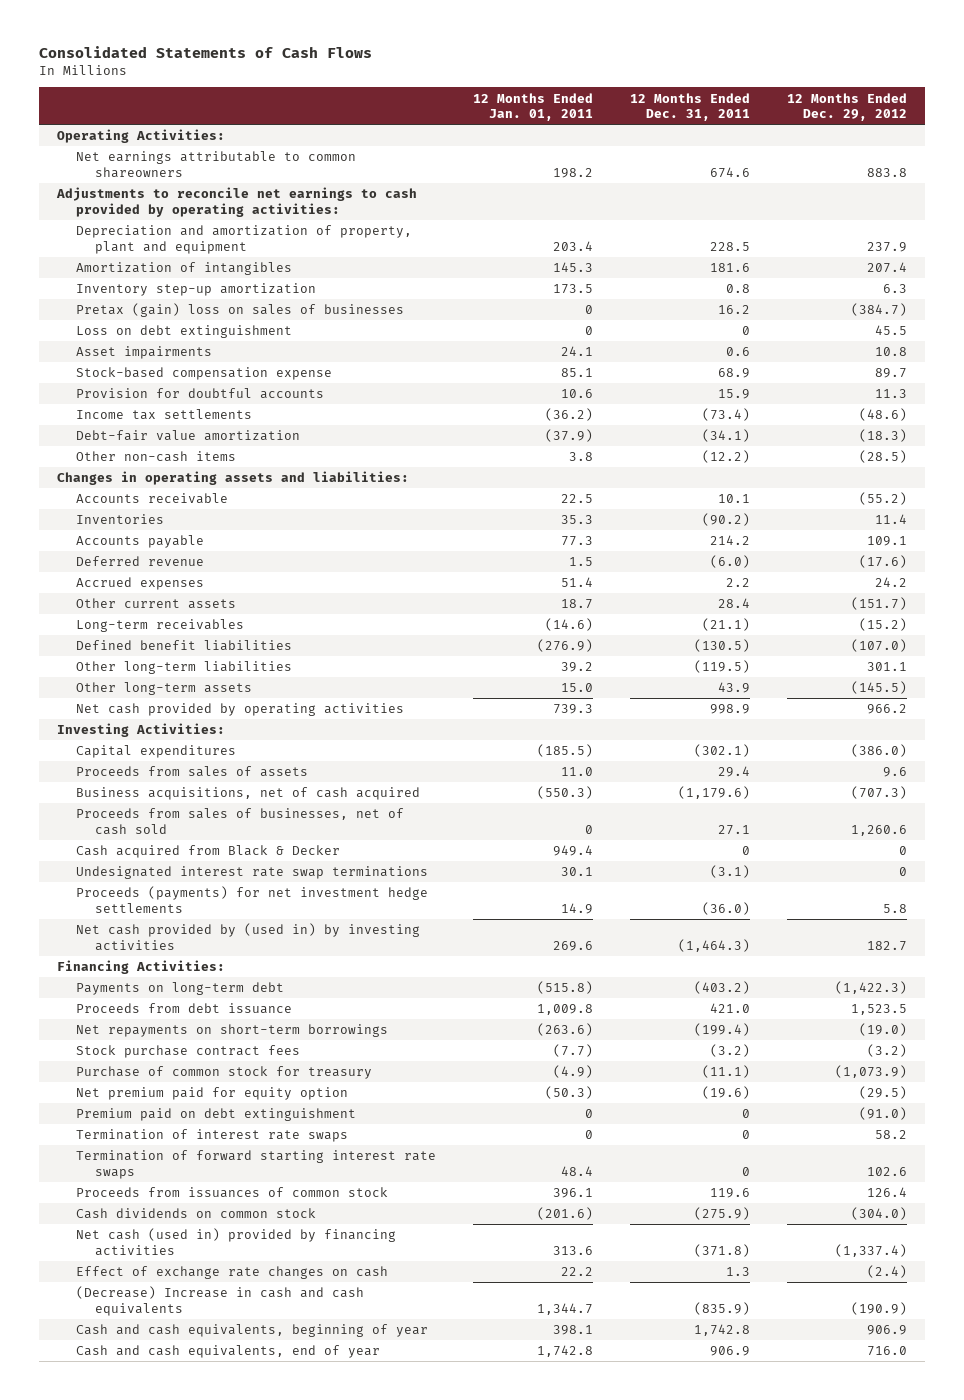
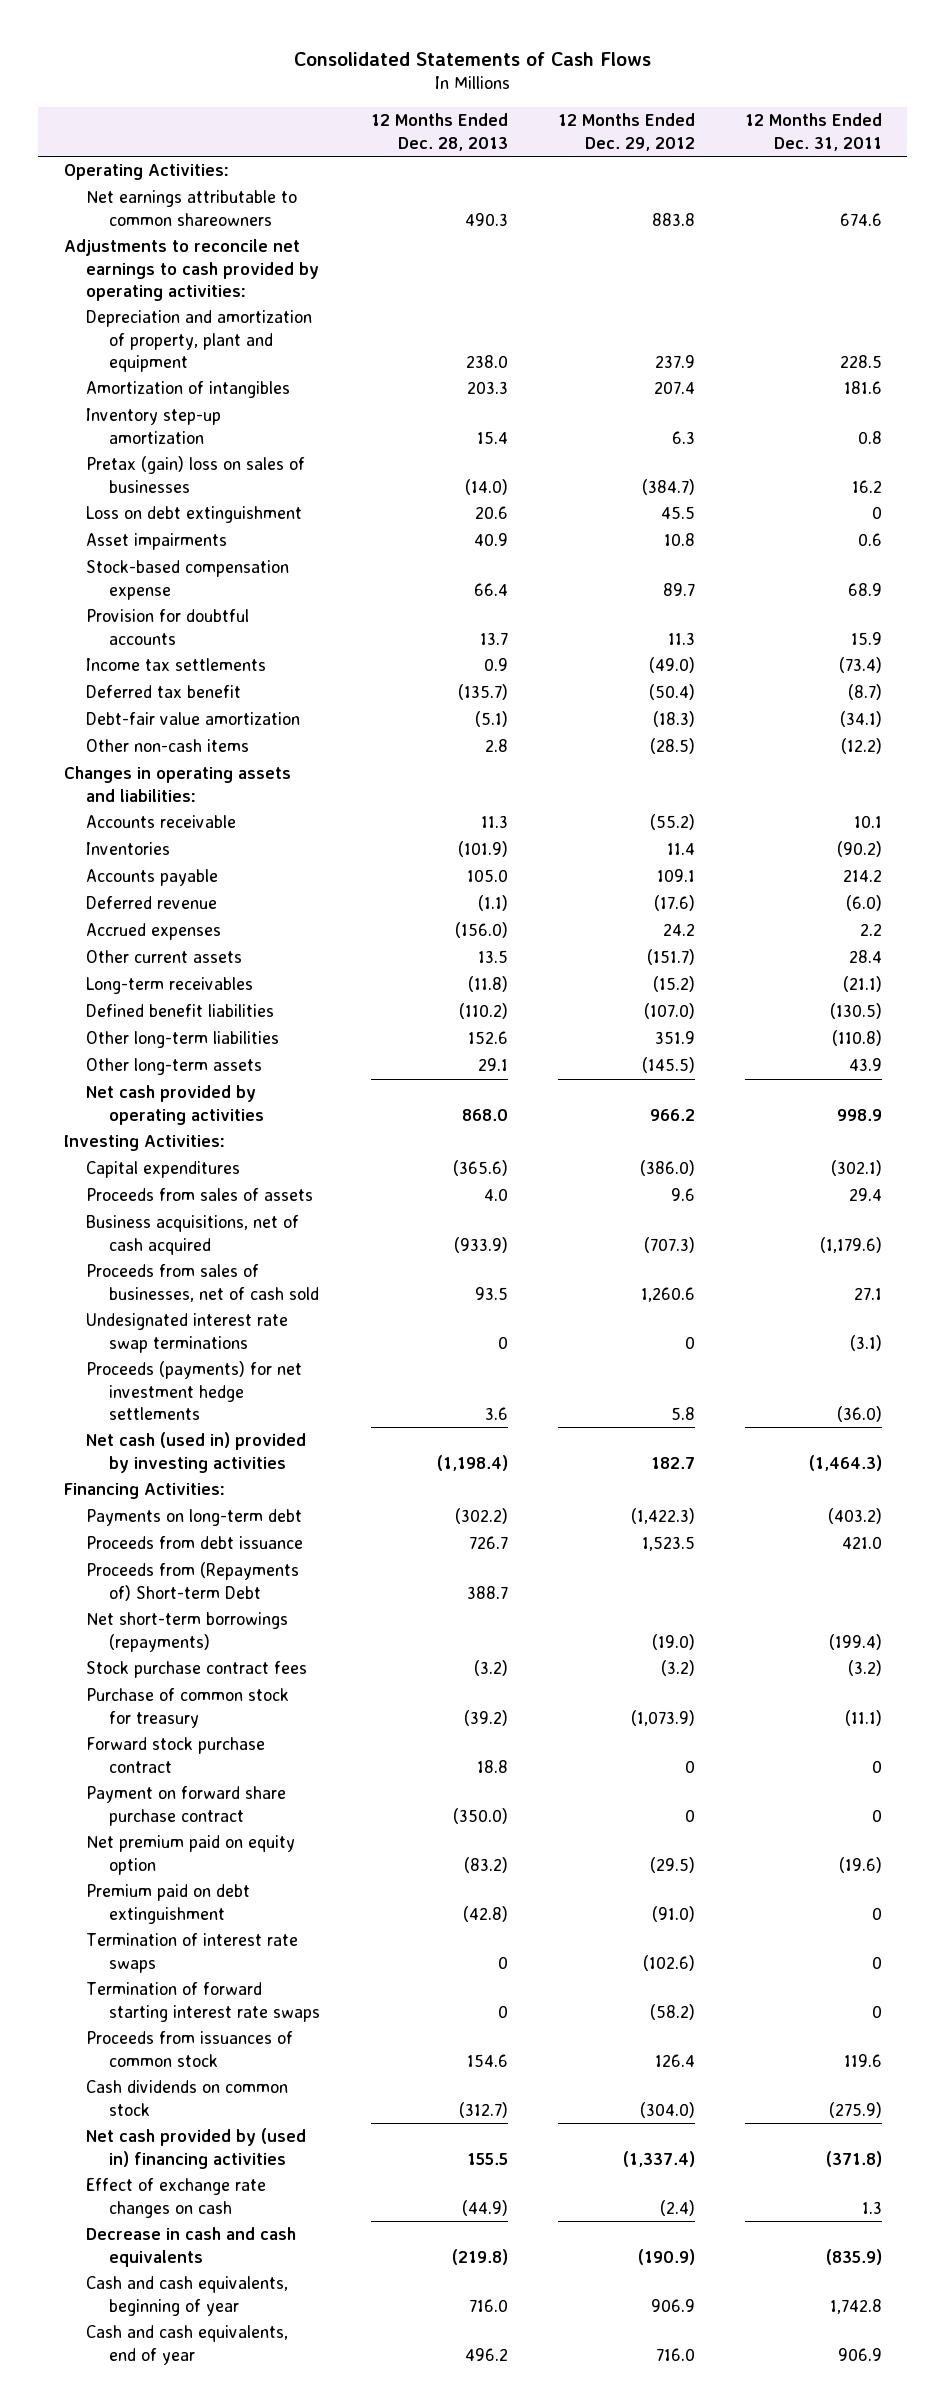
- | 12 Months Ended Jan. 01, 2011 | 12 Months Ended Dec. 31, 2011 | 12 Months Ended Dec. 29, 2012
+ | 12 Months Ended Dec. 28, 2013 | 12 Months Ended Dec. 29, 2012 | 12 Months Ended Dec. 31, 2011
- Income tax settlements | (36.2) | (73.4) | (48.6)
+ Income tax settlements | 0.9 | (49.0) | (73.4)
+ Deferred tax benefit | (135.7) | (50.4) | (8.7)
- Other long-term liabilities | 39.2 | (119.5) | 301.1
+ Other long-term liabilities | 152.6 | 351.9 | (110.8)
- Cash acquired from Black & Decker | 949.4 | 0 | 0
- Net cash provided by (used in) by investing activities | 269.6 | (1,464.3) | 182.7
+ Net cash (used in) provided by investing activities | (1,198.4) | 182.7 | (1,464.3)
- Net repayments on short-term borrowings | (263.6) | (199.4) | (19.0)
+ Proceeds from (Repayments of) Short-term Debt | 388.7 | |
+ Net short-term borrowings (repayments) | | (19.0) | (199.4)
- Net premium paid for equity option | (50.3) | (19.6) | (29.5)
+ Forward stock purchase contract | 18.8 | 0 | 0
+ Payment on forward share purchase contract | (350.0) | 0 | 0
+ Net premium paid on equity option | (83.2) | (29.5) | (19.6)
- Termination of interest rate swaps | 0 | 0 | 58.2
- Termination of forward starting interest rate swaps | 48.4 | 0 | 102.6
+ Termination of interest rate swaps | 0 | (102.6) | 0
+ Termination of forward starting interest rate swaps | 0 | (58.2) | 0
- Net cash (used in) provided by financing activities | 313.6 | (371.8) | (1,337.4)
+ Net cash provided by (used in) financing activities | 155.5 | (1,337.4) | (371.8)
- (Decrease) Increase in cash and cash equivalents | 1,344.7 | (835.9) | (190.9)
+ Decrease in cash and cash equivalents | (219.8) | (190.9) | (835.9)

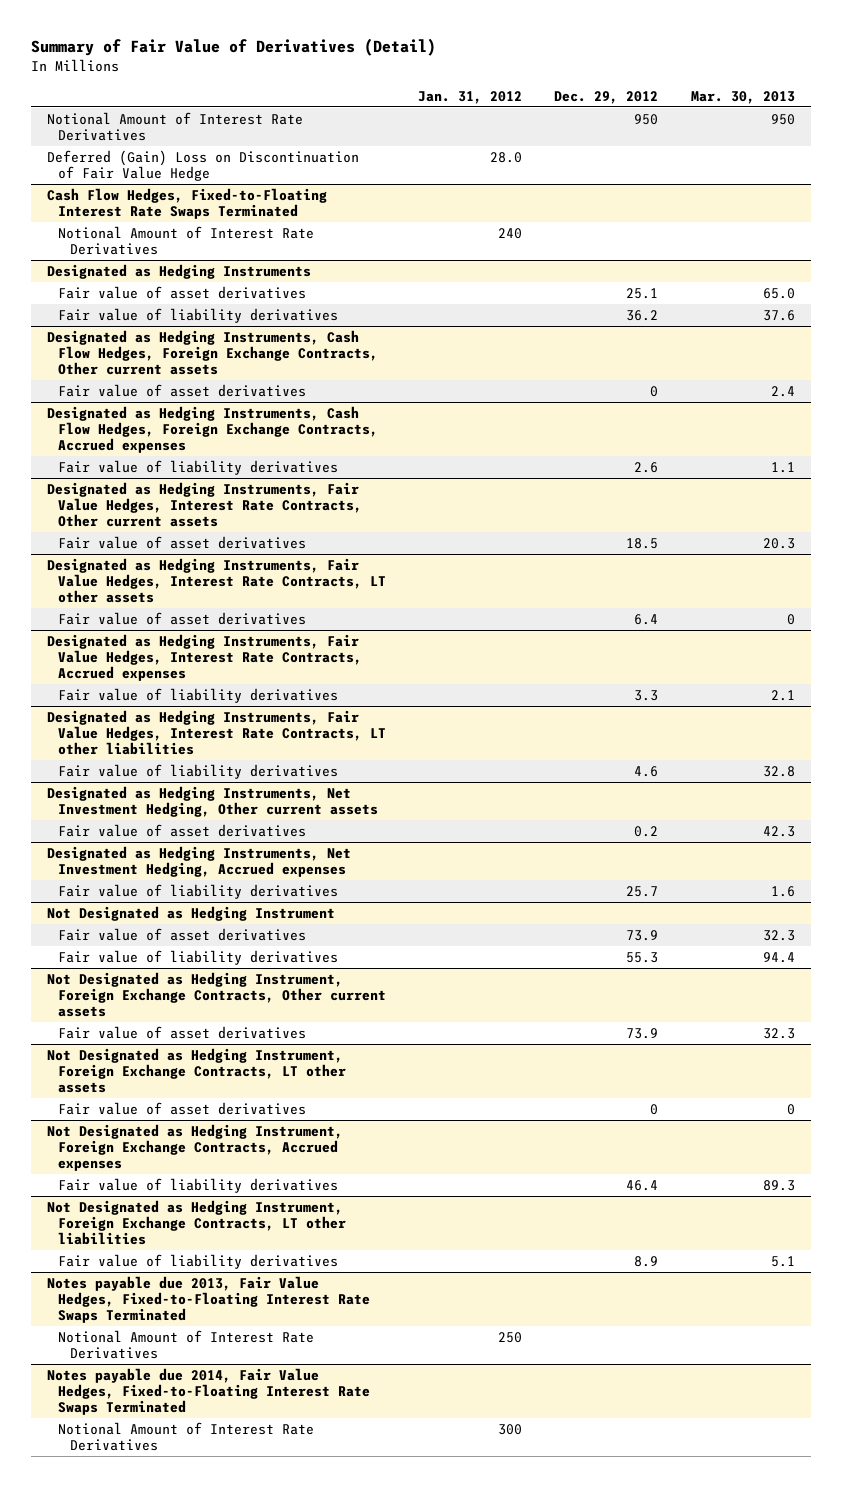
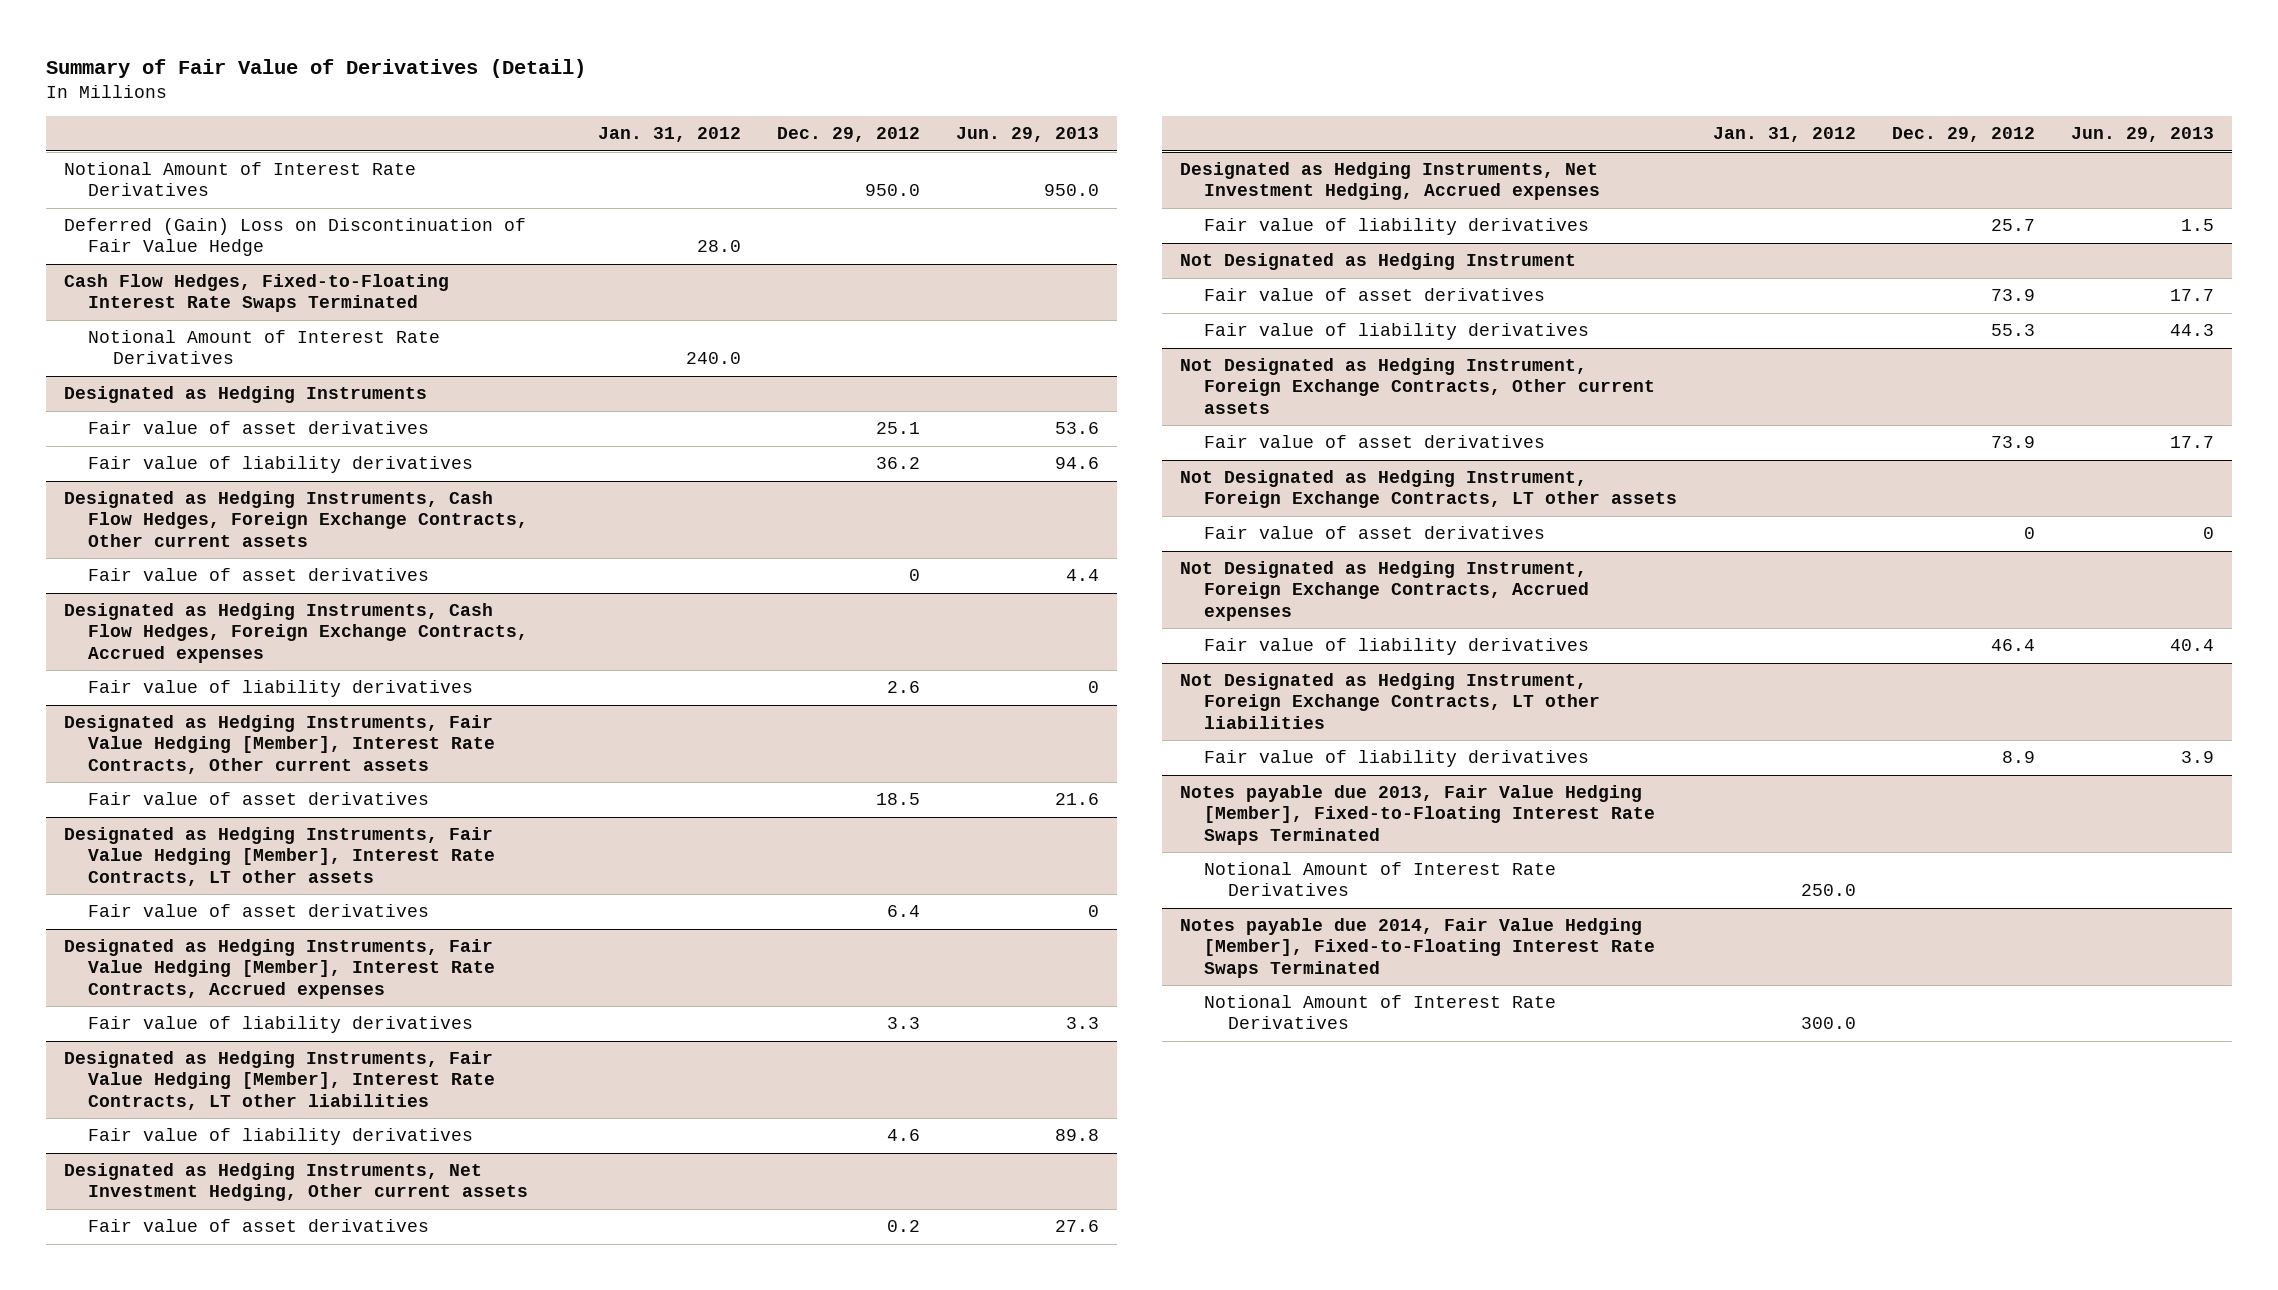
- | Jan. 31, 2012 | Dec. 29, 2012 | Mar. 30, 2013
+ | Jan. 31, 2012 | Dec. 29, 2012 | Jun. 29, 2013
- Notional Amount of Interest Rate Derivatives | | 950 | 950
+ Notional Amount of Interest Rate Derivatives | | 950.0 | 950.0
@ Cash Flow Hedges, Fixed-to-Floating Interest Rate Swaps Terminated
- Notional Amount of Interest Rate Derivatives | 240 | |
+ Notional Amount of Interest Rate Derivatives | 240.0 | |
- Designated as Hedging Instruments, Fair Value Hedges, Interest Rate Contracts, Other current assets
+ Designated as Hedging Instruments, Fair Value Hedging [Member], Interest Rate Contracts, Other current assets
- Designated as Hedging Instruments, Fair Value Hedges, Interest Rate Contracts, LT other assets
+ Designated as Hedging Instruments, Fair Value Hedging [Member], Interest Rate Contracts, LT other assets
- Designated as Hedging Instruments, Fair Value Hedges, Interest Rate Contracts, Accrued expenses
+ Designated as Hedging Instruments, Fair Value Hedging [Member], Interest Rate Contracts, Accrued expenses
- Designated as Hedging Instruments, Fair Value Hedges, Interest Rate Contracts, LT other liabilities
+ Designated as Hedging Instruments, Fair Value Hedging [Member], Interest Rate Contracts, LT other liabilities
- Notes payable due 2013, Fair Value Hedges, Fixed-to-Floating Interest Rate Swaps Terminated
- Notional Amount of Interest Rate Derivatives | 250 | |
- Notes payable due 2014, Fair Value Hedges, Fixed-to-Floating Interest Rate Swaps Terminated
- Notional Amount of Interest Rate Derivatives | 300 | |
+ Notes payable due 2013, Fair Value Hedging [Member], Fixed-to-Floating Interest Rate Swaps Terminated
+ Notional Amount of Interest Rate Derivatives | 250.0 | |
+ Notes payable due 2014, Fair Value Hedging [Member], Fixed-to-Floating Interest Rate Swaps Terminated
+ Notional Amount of Interest Rate Derivatives | 300.0 | |

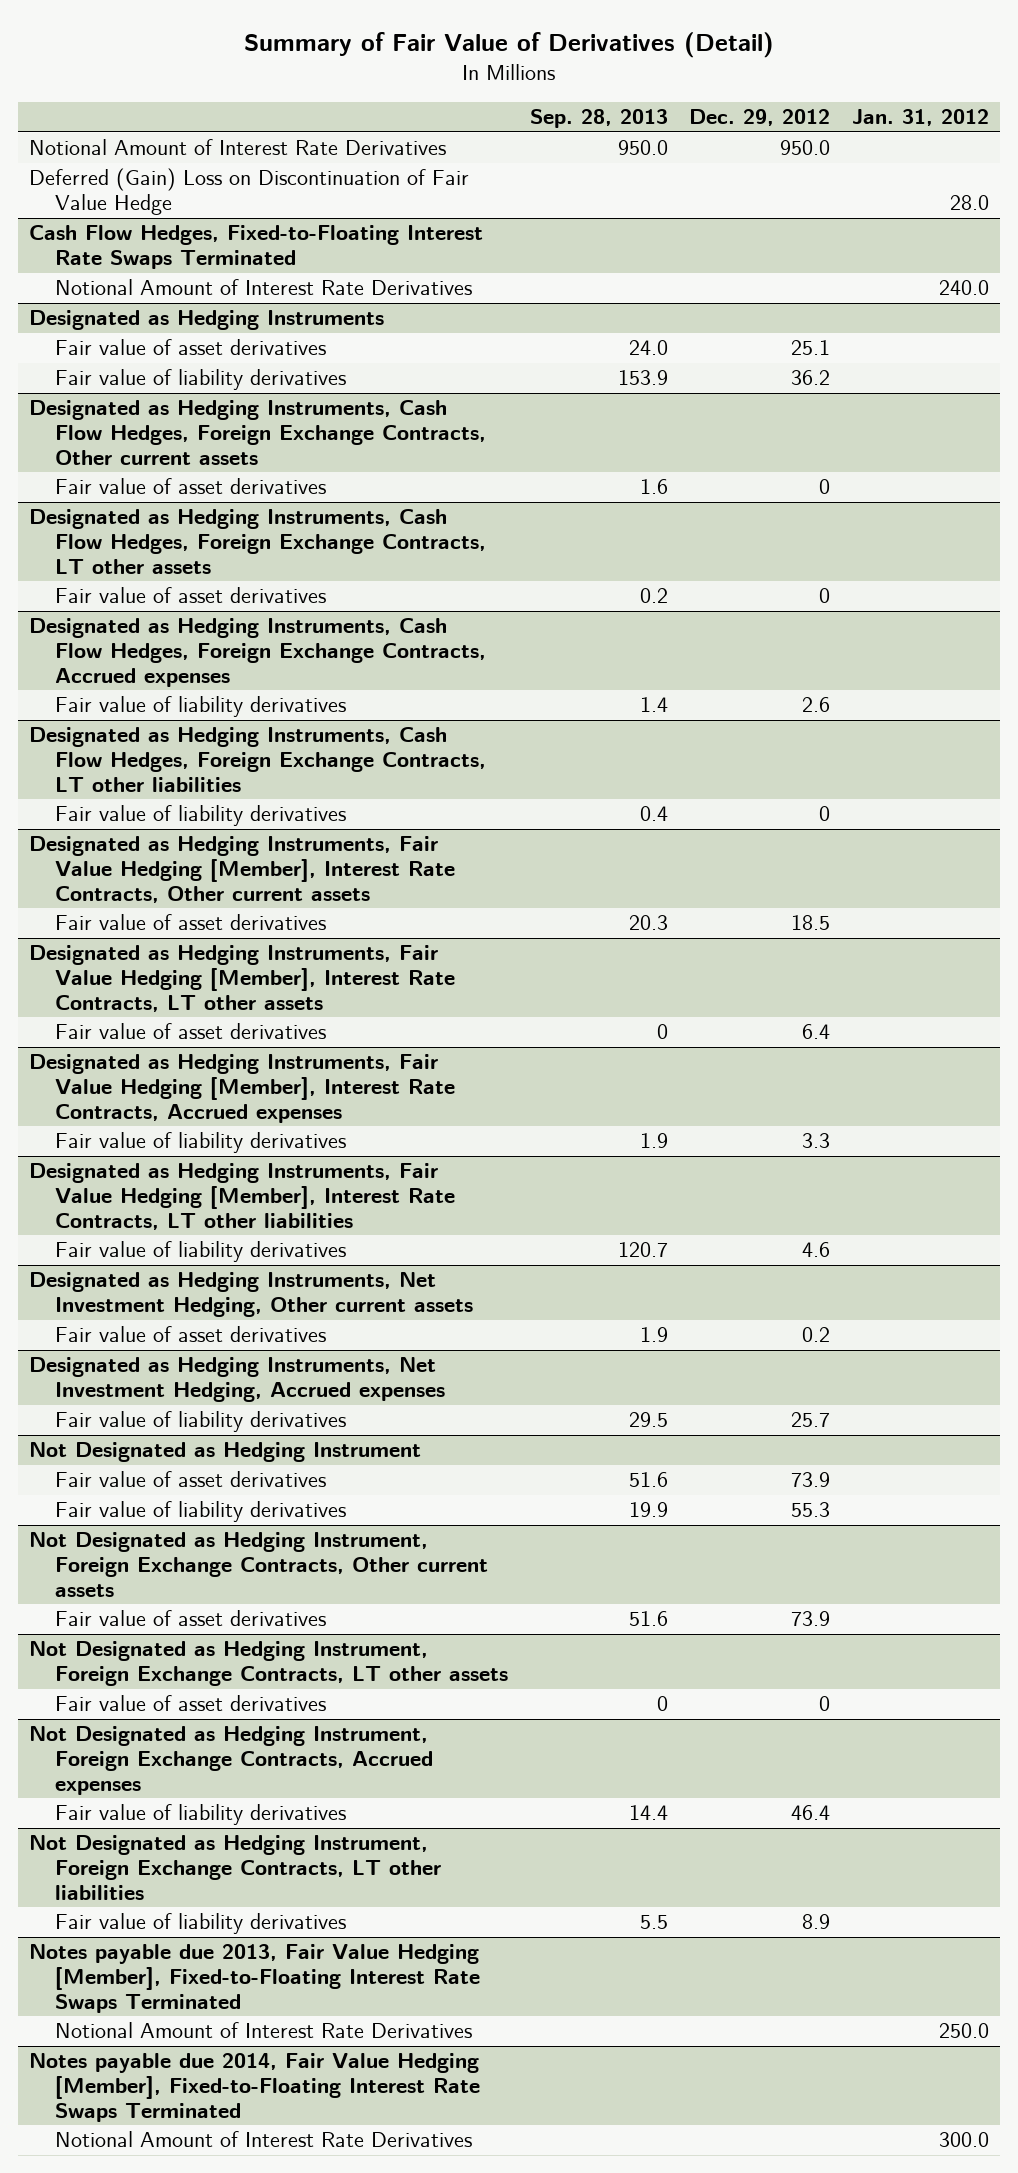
- | Jan. 31, 2012 | Dec. 29, 2012 | Jun. 29, 2013
+ | Sep. 28, 2013 | Dec. 29, 2012 | Jan. 31, 2012
+ Designated as Hedging Instruments, Cash Flow Hedges, Foreign Exchange Contracts, LT other assets
+ Fair value of asset derivatives | 0.2 | 0 |
+ Designated as Hedging Instruments, Cash Flow Hedges, Foreign Exchange Contracts, LT other liabilities
+ Fair value of liability derivatives | 0.4 | 0 |

